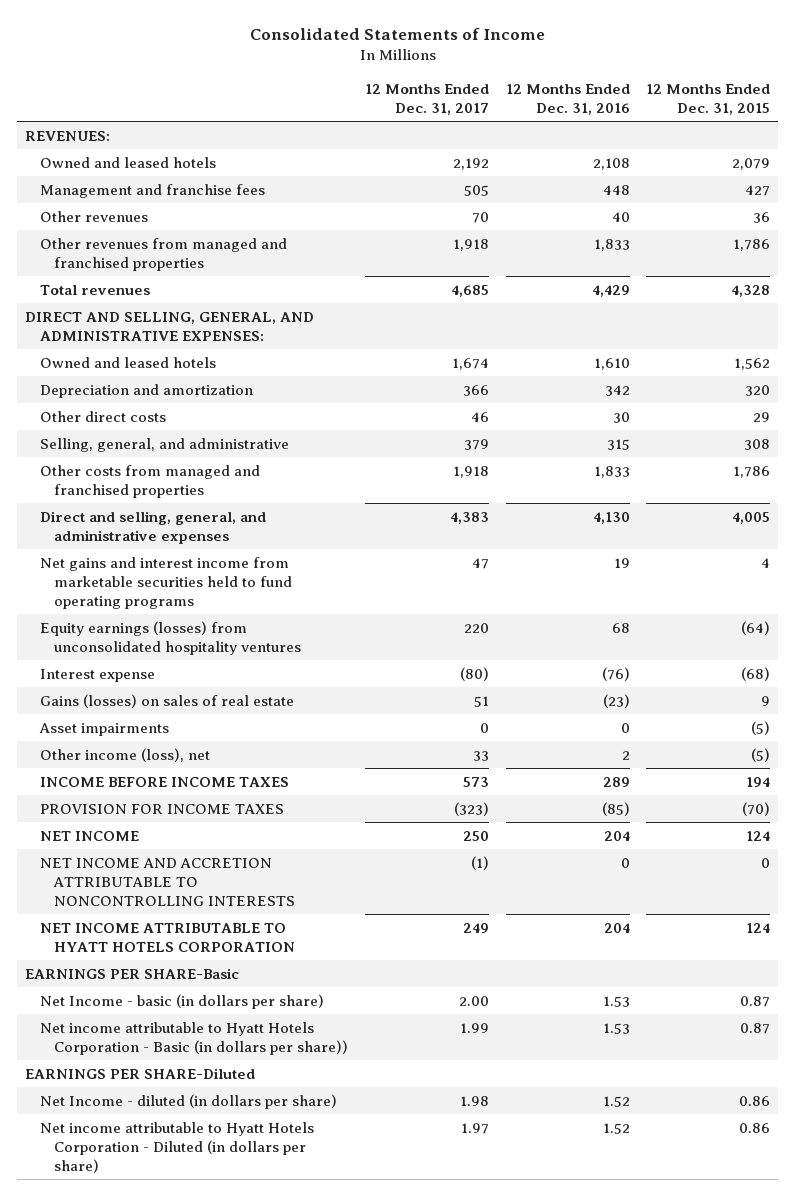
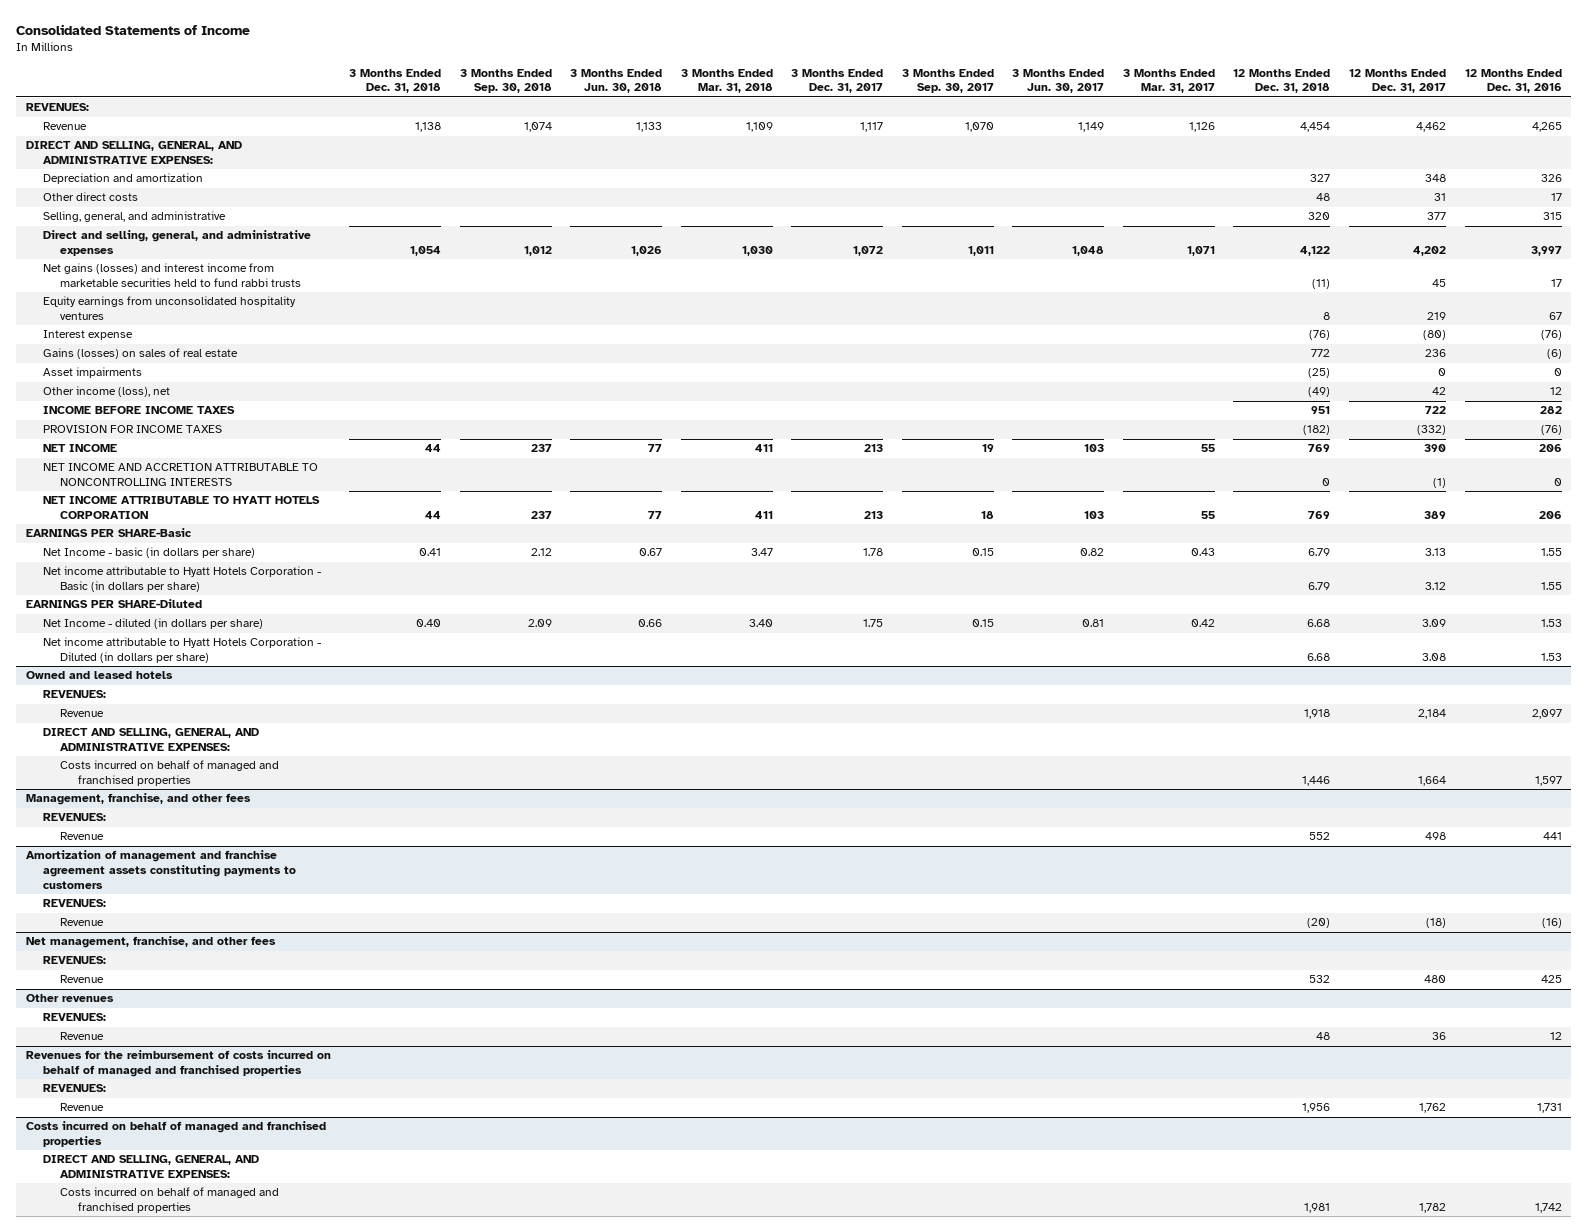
- | 12 Months Ended Dec. 31, 2017 | 12 Months Ended Dec. 31, 2016 | 12 Months Ended Dec. 31, 2015
+ | 3 Months Ended Dec. 31, 2018 | 3 Months Ended Sep. 30, 2018 | 3 Months Ended Jun. 30, 2018 | 3 Months Ended Mar. 31, 2018 | 3 Months Ended Dec. 31, 2017 | 3 Months Ended Sep. 30, 2017 | 3 Months Ended Jun. 30, 2017 | 3 Months Ended Mar. 31, 2017 | 12 Months Ended Dec. 31, 2018 | 12 Months Ended Dec. 31, 2017 | 12 Months Ended Dec. 31, 2016
- Owned and leased hotels | 2,192 | 2,108 | 2,079
- Management and franchise fees | 505 | 448 | 427
- Other revenues | 70 | 40 | 36
- Other revenues from managed and franchised properties | 1,918 | 1,833 | 1,786
- Total revenues | 4,685 | 4,429 | 4,328
+ Revenue | 1,138 | 1,074 | 1,133 | 1,109 | 1,117 | 1,070 | 1,149 | 1,126 | 4,454 | 4,462 | 4,265
- Owned and leased hotels | 1,674 | 1,610 | 1,562
- Depreciation and amortization | 366 | 342 | 320
- Other direct costs | 46 | 30 | 29
- Selling, general, and administrative | 379 | 315 | 308
- Other costs from managed and franchised properties | 1,918 | 1,833 | 1,786
- Direct and selling, general, and administrative expenses | 4,383 | 4,130 | 4,005
- Net gains and interest income from marketable securities held to fund operating programs | 47 | 19 | 4
- Equity earnings (losses) from unconsolidated hospitality ventures | 220 | 68 | (64)
+ Depreciation and amortization | | | | | | | | | 327 | 348 | 326
+ Other direct costs | | | | | | | | | 48 | 31 | 17
+ Selling, general, and administrative | | | | | | | | | 320 | 377 | 315
+ Direct and selling, general, and administrative expenses | 1,054 | 1,012 | 1,026 | 1,030 | 1,072 | 1,011 | 1,048 | 1,071 | 4,122 | 4,202 | 3,997
+ Net gains (losses) and interest income from marketable securities held to fund rabbi trusts | | | | | | | | | (11) | 45 | 17
+ Equity earnings from unconsolidated hospitality ventures | | | | | | | | | 8 | 219 | 67
- Gains (losses) on sales of real estate | 51 | (23) | 9
+ Gains (losses) on sales of real estate | | | | | | | | | 772 | 236 | (6)
- Other income (loss), net | 33 | 2 | (5)
- INCOME BEFORE INCOME TAXES | 573 | 289 | 194
- PROVISION FOR INCOME TAXES | (323) | (85) | (70)
- NET INCOME | 250 | 204 | 124
+ Other income (loss), net | | | | | | | | | (49) | 42 | 12
+ INCOME BEFORE INCOME TAXES | | | | | | | | | 951 | 722 | 282
+ PROVISION FOR INCOME TAXES | | | | | | | | | (182) | (332) | (76)
+ NET INCOME | 44 | 237 | 77 | 411 | 213 | 19 | 103 | 55 | 769 | 390 | 206
- NET INCOME ATTRIBUTABLE TO HYATT HOTELS CORPORATION | 249 | 204 | 124
+ NET INCOME ATTRIBUTABLE TO HYATT HOTELS CORPORATION | 44 | 237 | 77 | 411 | 213 | 18 | 103 | 55 | 769 | 389 | 206
- Net Income - basic (in dollars per share) | 2.00 | 1.53 | 0.87
- Net income attributable to Hyatt Hotels Corporation - Basic (in dollars per share)) | 1.99 | 1.53 | 0.87
+ Net Income - basic (in dollars per share) | 0.41 | 2.12 | 0.67 | 3.47 | 1.78 | 0.15 | 0.82 | 0.43 | 6.79 | 3.13 | 1.55
+ Net income attributable to Hyatt Hotels Corporation - Basic (in dollars per share) | | | | | | | | | 6.79 | 3.12 | 1.55
- Net Income - diluted (in dollars per share) | 1.98 | 1.52 | 0.86
- Net income attributable to Hyatt Hotels Corporation - Diluted (in dollars per share) | 1.97 | 1.52 | 0.86
+ Net Income - diluted (in dollars per share) | 0.40 | 2.09 | 0.66 | 3.40 | 1.75 | 0.15 | 0.81 | 0.42 | 6.68 | 3.09 | 1.53
+ Net income attributable to Hyatt Hotels Corporation - Diluted (in dollars per share) | | | | | | | | | 6.68 | 3.08 | 1.53
+ Owned and leased hotels
+ REVENUES:
+ Revenue | | | | | | | | | 1,918 | 2,184 | 2,097
+ DIRECT AND SELLING, GENERAL, AND ADMINISTRATIVE EXPENSES:
+ Costs incurred on behalf of managed and franchised properties | | | | | | | | | 1,446 | 1,664 | 1,597
+ Management, franchise, and other fees
+ REVENUES:
+ Revenue | | | | | | | | | 552 | 498 | 441
+ Amortization of management and franchise agreement assets constituting payments to customers
+ REVENUES:
+ Revenue | | | | | | | | | (20) | (18) | (16)
+ Net management, franchise, and other fees
+ REVENUES:
+ Revenue | | | | | | | | | 532 | 480 | 425
+ Other revenues
+ REVENUES:
+ Revenue | | | | | | | | | 48 | 36 | 12
+ Revenues for the reimbursement of costs incurred on behalf of managed and franchised properties
+ REVENUES:
+ Revenue | | | | | | | | | 1,956 | 1,762 | 1,731
+ Costs incurred on behalf of managed and franchised properties
+ DIRECT AND SELLING, GENERAL, AND ADMINISTRATIVE EXPENSES:
+ Costs incurred on behalf of managed and franchised properties | | | | | | | | | 1,981 | 1,782 | 1,742

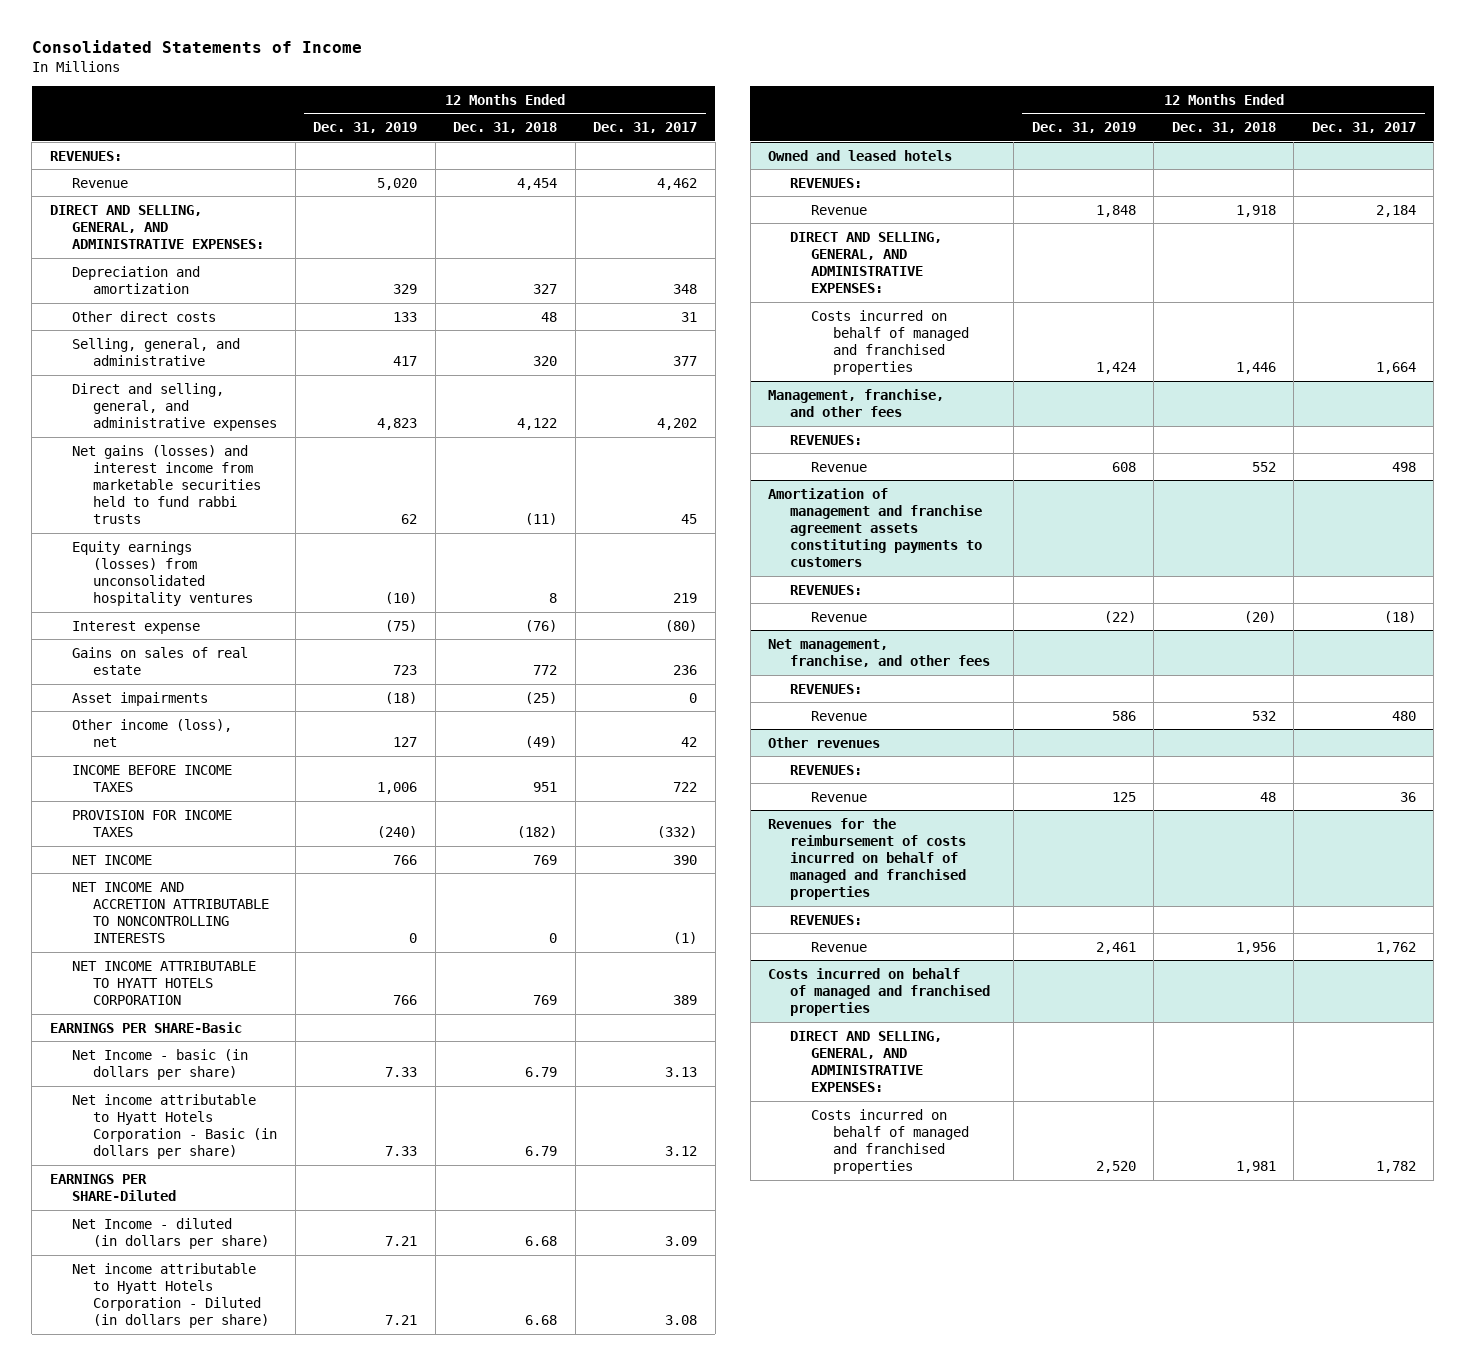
- | 3 Months Ended Dec. 31, 2018 | 3 Months Ended Sep. 30, 2018 | 3 Months Ended Jun. 30, 2018 | 3 Months Ended Mar. 31, 2018 | 3 Months Ended Dec. 31, 2017 | 3 Months Ended Sep. 30, 2017 | 3 Months Ended Jun. 30, 2017 | 3 Months Ended Mar. 31, 2017 | 12 Months Ended Dec. 31, 2018 | 12 Months Ended Dec. 31, 2017 | 12 Months Ended Dec. 31, 2016
+ | 12 Months Ended Dec. 31, 2019 | 12 Months Ended Dec. 31, 2018 | 12 Months Ended Dec. 31, 2017
- Equity earnings from unconsolidated hospitality ventures | | | | | | | | | 8 | 219 | 67
+ Equity earnings (losses) from unconsolidated hospitality ventures | (10) | 8 | 219
- Gains (losses) on sales of real estate | | | | | | | | | 772 | 236 | (6)
+ Gains on sales of real estate | 723 | 772 | 236

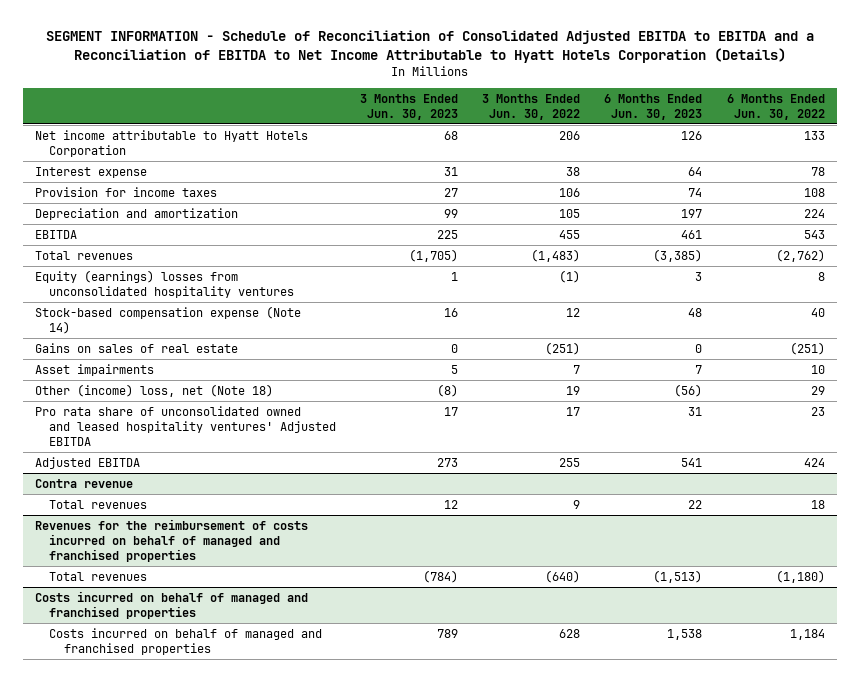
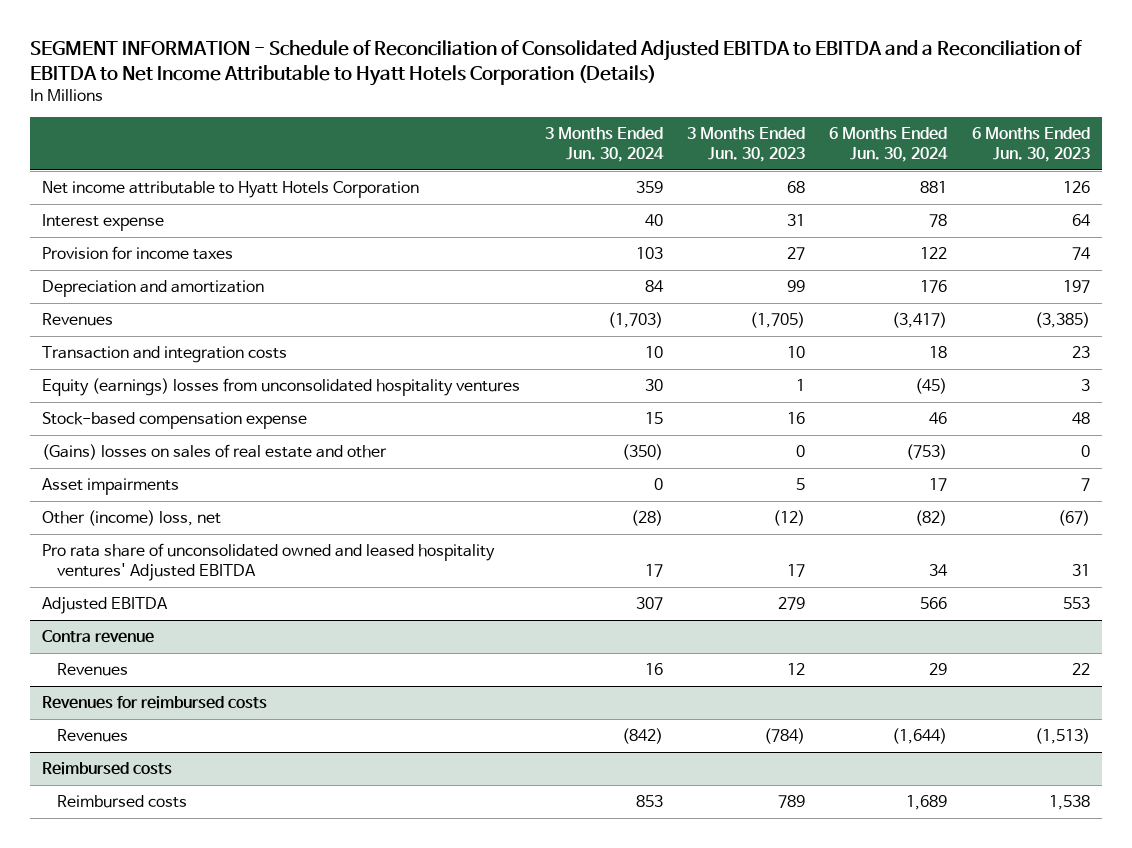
- | 3 Months Ended Jun. 30, 2023 | 3 Months Ended Jun. 30, 2022 | 6 Months Ended Jun. 30, 2023 | 6 Months Ended Jun. 30, 2022
+ | 3 Months Ended Jun. 30, 2024 | 3 Months Ended Jun. 30, 2023 | 6 Months Ended Jun. 30, 2024 | 6 Months Ended Jun. 30, 2023
- EBITDA | 225 | 455 | 461 | 543
- Total revenues | (1,705) | (1,483) | (3,385) | (2,762)
+ Revenues | (1,703) | (1,705) | (3,417) | (3,385)
+ Transaction and integration costs | 10 | 10 | 18 | 23
- Stock-based compensation expense (Note 14) | 16 | 12 | 48 | 40
- Gains on sales of real estate | 0 | (251) | 0 | (251)
+ Stock-based compensation expense | 15 | 16 | 46 | 48
+ (Gains) losses on sales of real estate and other | (350) | 0 | (753) | 0
- Other (income) loss, net (Note 18) | (8) | 19 | (56) | 29
+ Other (income) loss, net | (28) | (12) | (82) | (67)
- Adjusted EBITDA | 273 | 255 | 541 | 424
+ Adjusted EBITDA | 307 | 279 | 566 | 553
@ Contra revenue
- Total revenues | 12 | 9 | 22 | 18
- Revenues for the reimbursement of costs incurred on behalf of managed and franchised properties
- Total revenues | (784) | (640) | (1,513) | (1,180)
- Costs incurred on behalf of managed and franchised properties
- Costs incurred on behalf of managed and franchised properties | 789 | 628 | 1,538 | 1,184
@ Contra revenue
+ Revenues | 16 | 12 | 29 | 22
+ Revenues for reimbursed costs
+ Revenues | (842) | (784) | (1,644) | (1,513)
+ Reimbursed costs
+ Reimbursed costs | 853 | 789 | 1,689 | 1,538

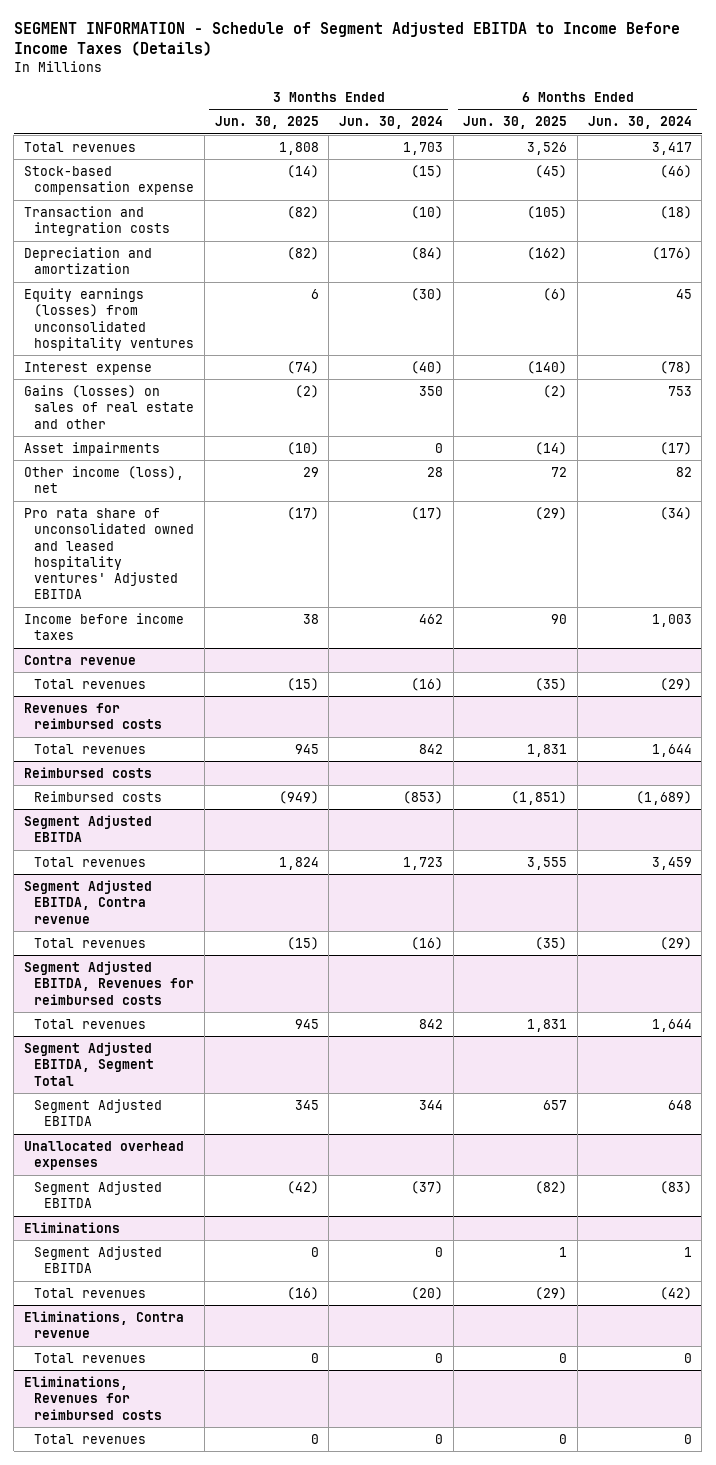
- SEGMENT INFORMATION - Schedule of Reconciliation of Consolidated Adjusted EBITDA to EBITDA and a Reconciliation of EBITDA to Net Income Attributable to Hyatt Hotels Corporation (Details)
+ SEGMENT INFORMATION - Schedule of Segment Adjusted EBITDA to Income Before Income Taxes (Details)
- | 3 Months Ended Jun. 30, 2024 | 3 Months Ended Jun. 30, 2023 | 6 Months Ended Jun. 30, 2024 | 6 Months Ended Jun. 30, 2023
+ | 3 Months Ended Jun. 30, 2025 | 3 Months Ended Jun. 30, 2024 | 6 Months Ended Jun. 30, 2025 | 6 Months Ended Jun. 30, 2024
- Net income attributable to Hyatt Hotels Corporation | 359 | 68 | 881 | 126
- Interest expense | 40 | 31 | 78 | 64
- Provision for income taxes | 103 | 27 | 122 | 74
- Depreciation and amortization | 84 | 99 | 176 | 197
- Revenues | (1,703) | (1,705) | (3,417) | (3,385)
- Transaction and integration costs | 10 | 10 | 18 | 23
- Equity (earnings) losses from unconsolidated hospitality ventures | 30 | 1 | (45) | 3
- Stock-based compensation expense | 15 | 16 | 46 | 48
- (Gains) losses on sales of real estate and other | (350) | 0 | (753) | 0
- Asset impairments | 0 | 5 | 17 | 7
- Other (income) loss, net | (28) | (12) | (82) | (67)
- Pro rata share of unconsolidated owned and leased hospitality ventures' Adjusted EBITDA | 17 | 17 | 34 | 31
- Adjusted EBITDA | 307 | 279 | 566 | 553
+ Total revenues | 1,808 | 1,703 | 3,526 | 3,417
+ Stock-based compensation expense | (14) | (15) | (45) | (46)
+ Transaction and integration costs | (82) | (10) | (105) | (18)
+ Depreciation and amortization | (82) | (84) | (162) | (176)
+ Equity earnings (losses) from unconsolidated hospitality ventures | 6 | (30) | (6) | 45
+ Interest expense | (74) | (40) | (140) | (78)
+ Gains (losses) on sales of real estate and other | (2) | 350 | (2) | 753
+ Asset impairments | (10) | 0 | (14) | (17)
+ Other income (loss), net | 29 | 28 | 72 | 82
+ Pro rata share of unconsolidated owned and leased hospitality ventures' Adjusted EBITDA | (17) | (17) | (29) | (34)
+ Income before income taxes | 38 | 462 | 90 | 1,003
@ Contra revenue
- Revenues | 16 | 12 | 29 | 22
+ Total revenues | (15) | (16) | (35) | (29)
@ Revenues for reimbursed costs
- Revenues | (842) | (784) | (1,644) | (1,513)
+ Total revenues | 945 | 842 | 1,831 | 1,644
@ Reimbursed costs
- Reimbursed costs | 853 | 789 | 1,689 | 1,538
+ Reimbursed costs | (949) | (853) | (1,851) | (1,689)
+ Segment Adjusted EBITDA
+ Total revenues | 1,824 | 1,723 | 3,555 | 3,459
+ Segment Adjusted EBITDA, Contra revenue
+ Total revenues | (15) | (16) | (35) | (29)
+ Segment Adjusted EBITDA, Revenues for reimbursed costs
+ Total revenues | 945 | 842 | 1,831 | 1,644
+ Segment Adjusted EBITDA, Segment Total
+ Segment Adjusted EBITDA | 345 | 344 | 657 | 648
+ Unallocated overhead expenses
+ Segment Adjusted EBITDA | (42) | (37) | (82) | (83)
+ Eliminations
+ Segment Adjusted EBITDA | 0 | 0 | 1 | 1
+ Total revenues | (16) | (20) | (29) | (42)
+ Eliminations, Contra revenue
+ Total revenues | 0 | 0 | 0 | 0
+ Eliminations, Revenues for reimbursed costs
+ Total revenues | 0 | 0 | 0 | 0

